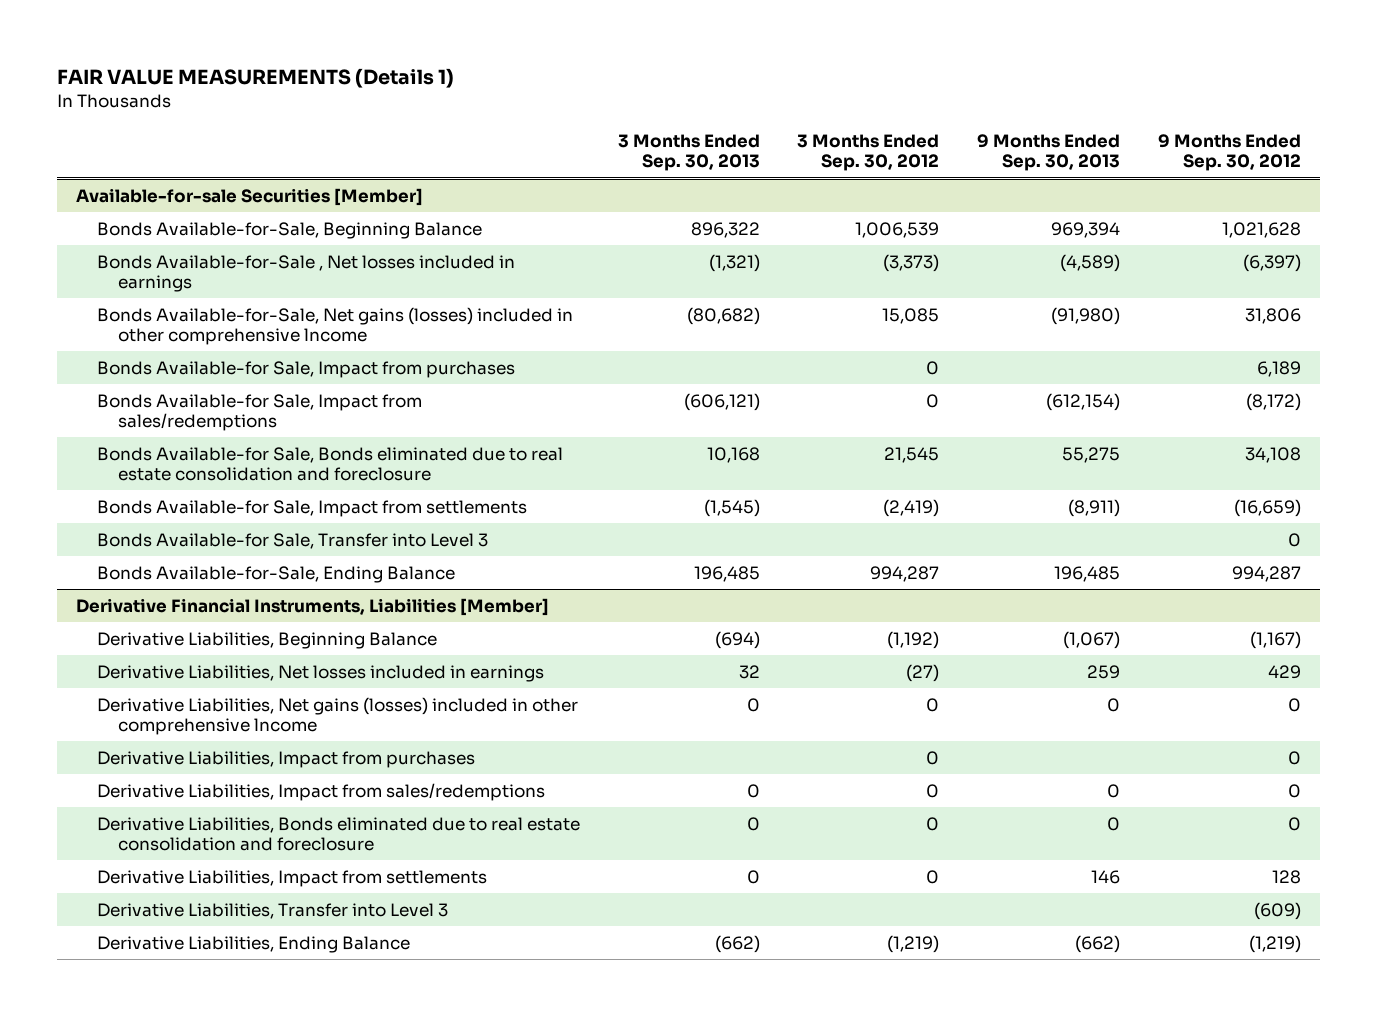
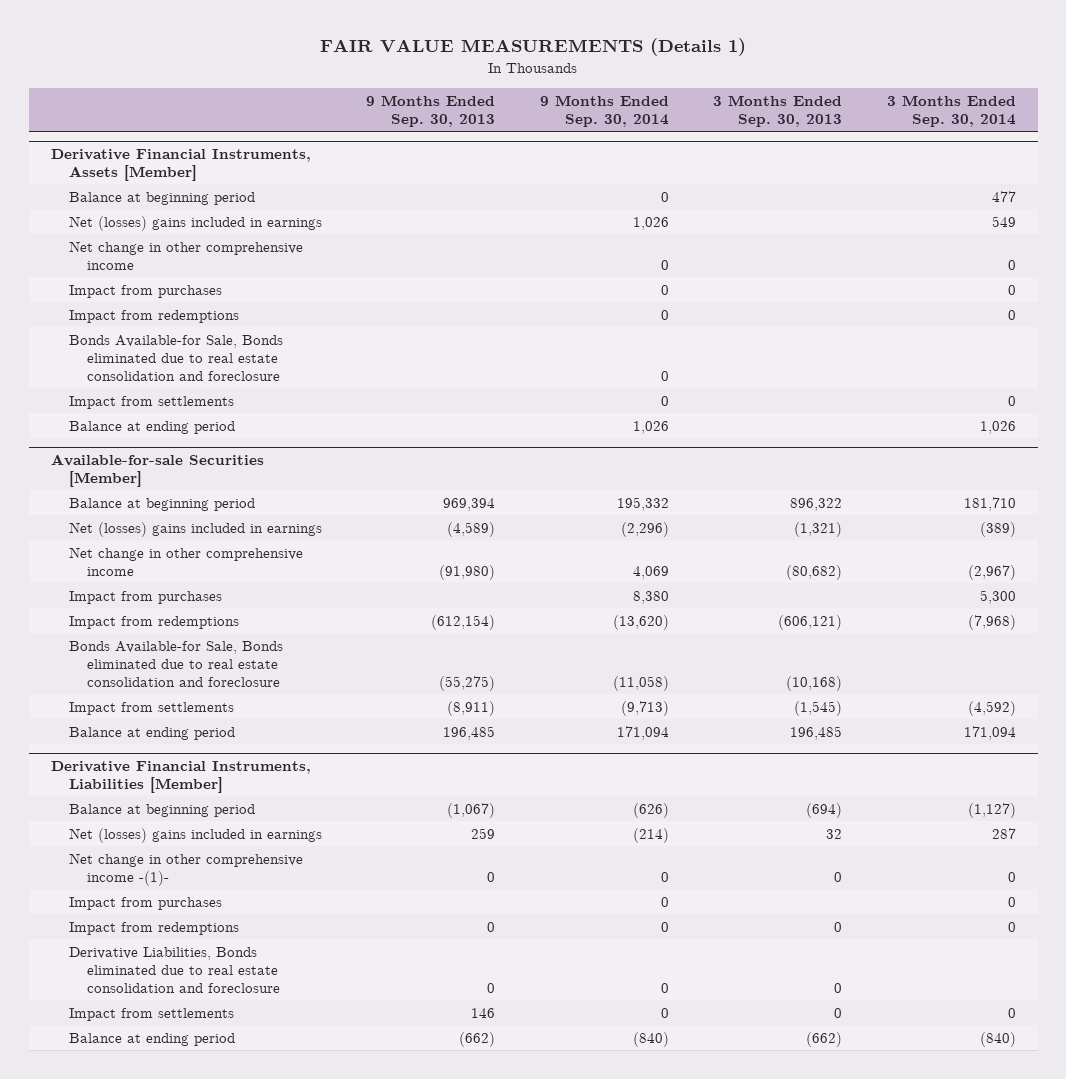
- | 3 Months Ended Sep. 30, 2013 | 3 Months Ended Sep. 30, 2012 | 9 Months Ended Sep. 30, 2013 | 9 Months Ended Sep. 30, 2012
+ | 9 Months Ended Sep. 30, 2013 | 9 Months Ended Sep. 30, 2014 | 3 Months Ended Sep. 30, 2013 | 3 Months Ended Sep. 30, 2014
+ Derivative Financial Instruments, Assets [Member]
+ Balance at beginning period | | 0 | | 477
+ Net (losses) gains included in earnings | | 1,026 | | 549
+ Net change in other comprehensive income | | 0 | | 0
+ Impact from purchases | | 0 | | 0
+ Impact from redemptions | | 0 | | 0
+ Bonds Available-for Sale, Bonds eliminated due to real estate consolidation and foreclosure | | 0 | |
+ Impact from settlements | | 0 | | 0
+ Balance at ending period | | 1,026 | | 1,026
@ Available-for-sale Securities [Member]
- Bonds Available-for-Sale, Beginning Balance | 896,322 | 1,006,539 | 969,394 | 1,021,628
- Bonds Available-for-Sale , Net losses included in earnings | (1,321) | (3,373) | (4,589) | (6,397)
- Bonds Available-for-Sale, Net gains (losses) included in other comprehensive lncome | (80,682) | 15,085 | (91,980) | 31,806
- Bonds Available-for Sale, Impact from purchases | | 0 | | 6,189
- Bonds Available-for Sale, Impact from sales/redemptions | (606,121) | 0 | (612,154) | (8,172)
- Bonds Available-for Sale, Bonds eliminated due to real estate consolidation and foreclosure | 10,168 | 21,545 | 55,275 | 34,108
- Bonds Available-for Sale, Impact from settlements | (1,545) | (2,419) | (8,911) | (16,659)
- Bonds Available-for Sale, Transfer into Level 3 | | | | 0
- Bonds Available-for-Sale, Ending Balance | 196,485 | 994,287 | 196,485 | 994,287
+ Balance at beginning period | 969,394 | 195,332 | 896,322 | 181,710
+ Net (losses) gains included in earnings | (4,589) | (2,296) | (1,321) | (389)
+ Net change in other comprehensive income | (91,980) | 4,069 | (80,682) | (2,967)
+ Impact from purchases | | 8,380 | | 5,300
+ Impact from redemptions | (612,154) | (13,620) | (606,121) | (7,968)
+ Bonds Available-for Sale, Bonds eliminated due to real estate consolidation and foreclosure | (55,275) | (11,058) | (10,168) |
+ Impact from settlements | (8,911) | (9,713) | (1,545) | (4,592)
+ Balance at ending period | 196,485 | 171,094 | 196,485 | 171,094
@ Derivative Financial Instruments, Liabilities [Member]
- Derivative Liabilities, Beginning Balance | (694) | (1,192) | (1,067) | (1,167)
- Derivative Liabilities, Net losses included in earnings | 32 | (27) | 259 | 429
- Derivative Liabilities, Net gains (losses) included in other comprehensive lncome | 0 | 0 | 0 | 0
- Derivative Liabilities, Impact from purchases | | 0 | | 0
- Derivative Liabilities, Impact from sales/redemptions | 0 | 0 | 0 | 0
+ Balance at beginning period | (1,067) | (626) | (694) | (1,127)
+ Net (losses) gains included in earnings | 259 | (214) | 32 | 287
+ Net change in other comprehensive income -(1)- | 0 | 0 | 0 | 0
+ Impact from purchases | | 0 | | 0
+ Impact from redemptions | 0 | 0 | 0 | 0
- Derivative Liabilities, Impact from settlements | 0 | 0 | 146 | 128
- Derivative Liabilities, Transfer into Level 3 | | | | (609)
- Derivative Liabilities, Ending Balance | (662) | (1,219) | (662) | (1,219)
+ Impact from settlements | 146 | 0 | 0 | 0
+ Balance at ending period | (662) | (840) | (662) | (840)

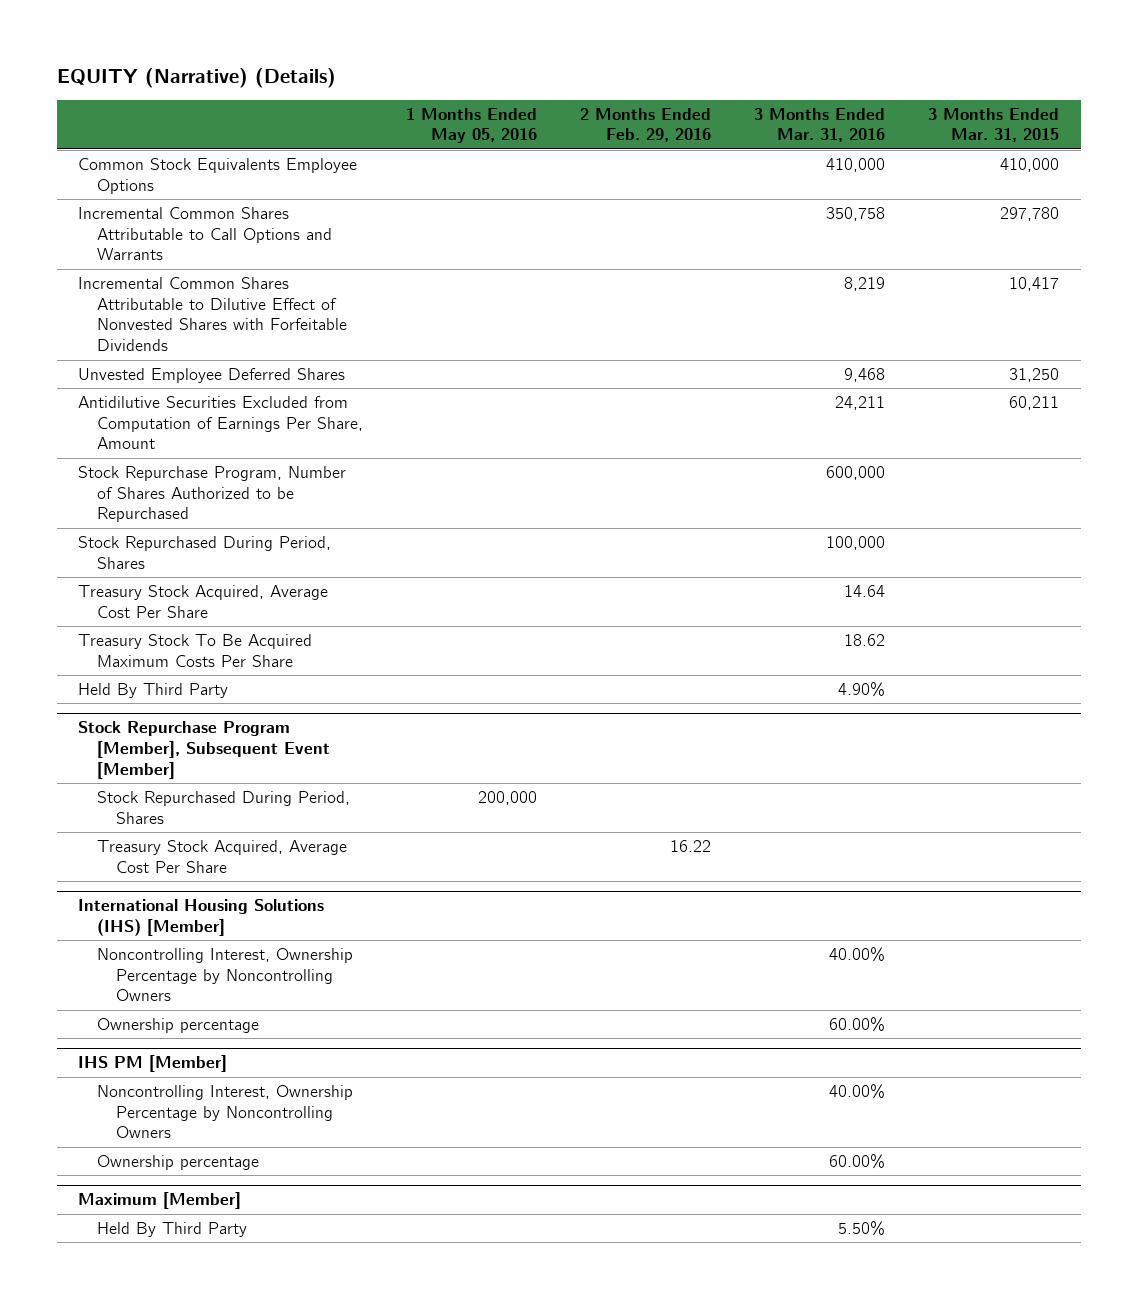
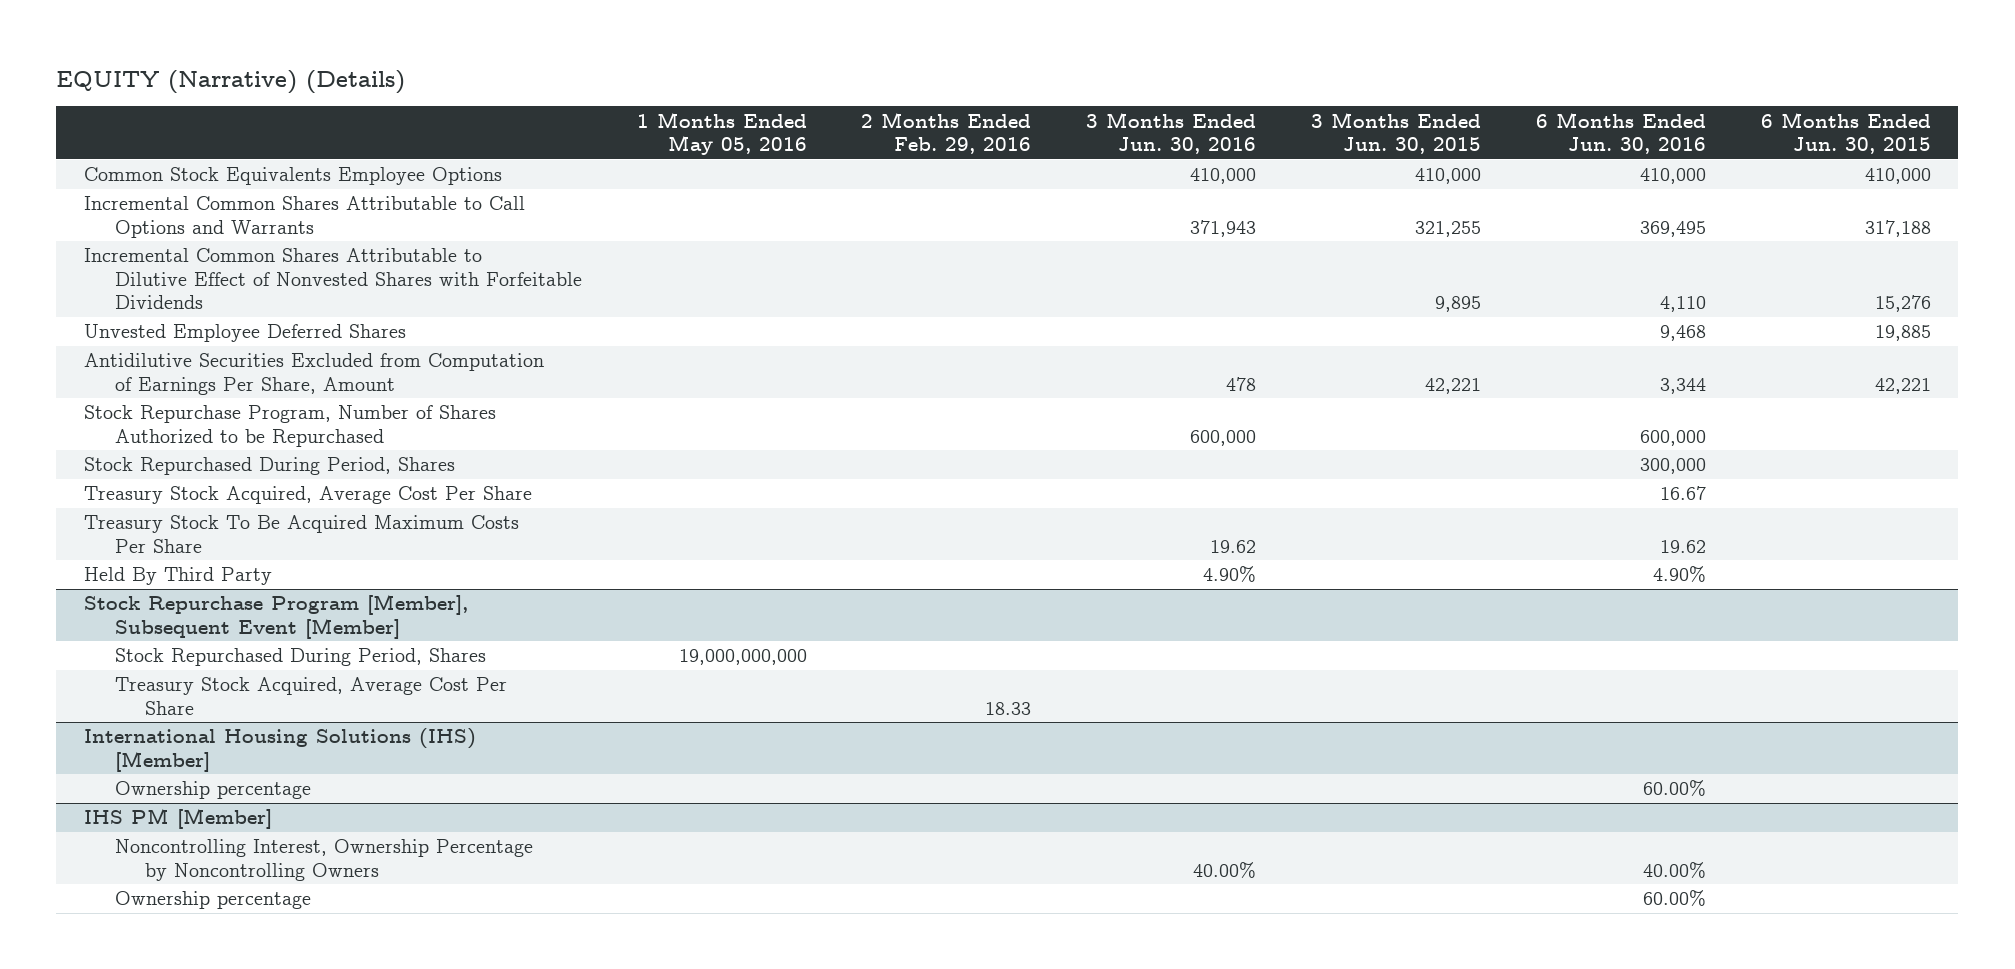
- | 1 Months Ended May 05, 2016 | 2 Months Ended Feb. 29, 2016 | 3 Months Ended Mar. 31, 2016 | 3 Months Ended Mar. 31, 2015
+ | 1 Months Ended May 05, 2016 | 2 Months Ended Feb. 29, 2016 | 3 Months Ended Jun. 30, 2016 | 3 Months Ended Jun. 30, 2015 | 6 Months Ended Jun. 30, 2016 | 6 Months Ended Jun. 30, 2015
@ Stock Repurchase Program [Member], Subsequent Event [Member]
- Stock Repurchased During Period, Shares | 200,000 | | |
- Treasury Stock Acquired, Average Cost Per Share | | 16.22 | |
+ Stock Repurchased During Period, Shares | 19,000,000,000 | | | | |
+ Treasury Stock Acquired, Average Cost Per Share | | 18.33 | | | |
@ International Housing Solutions (IHS) [Member]
- Noncontrolling Interest, Ownership Percentage by Noncontrolling Owners | | | 40.00% |
- Maximum [Member]
- Held By Third Party | | | 5.50% |

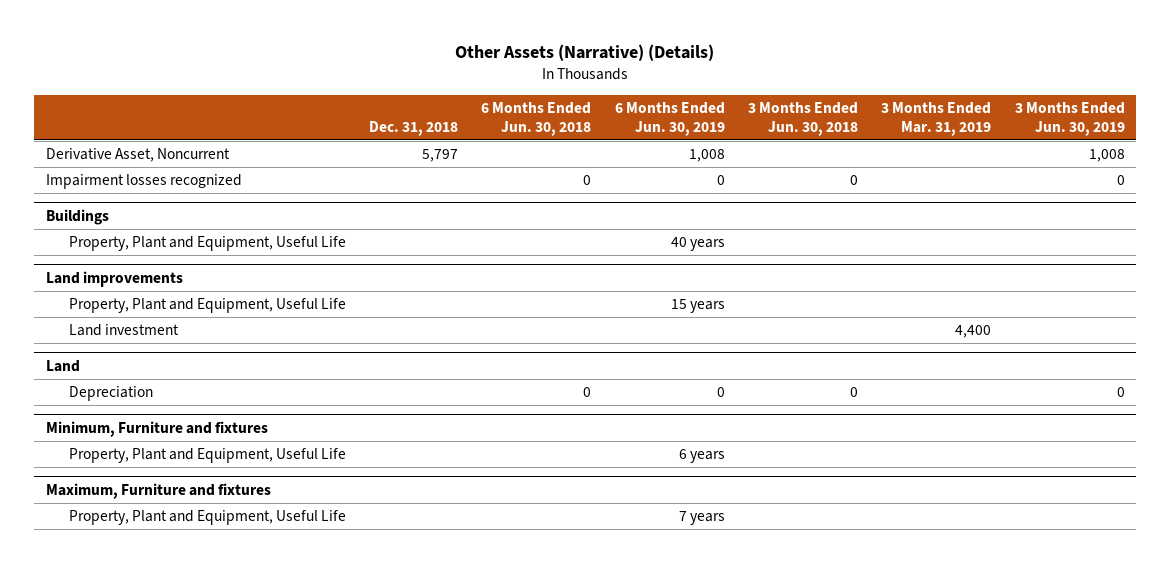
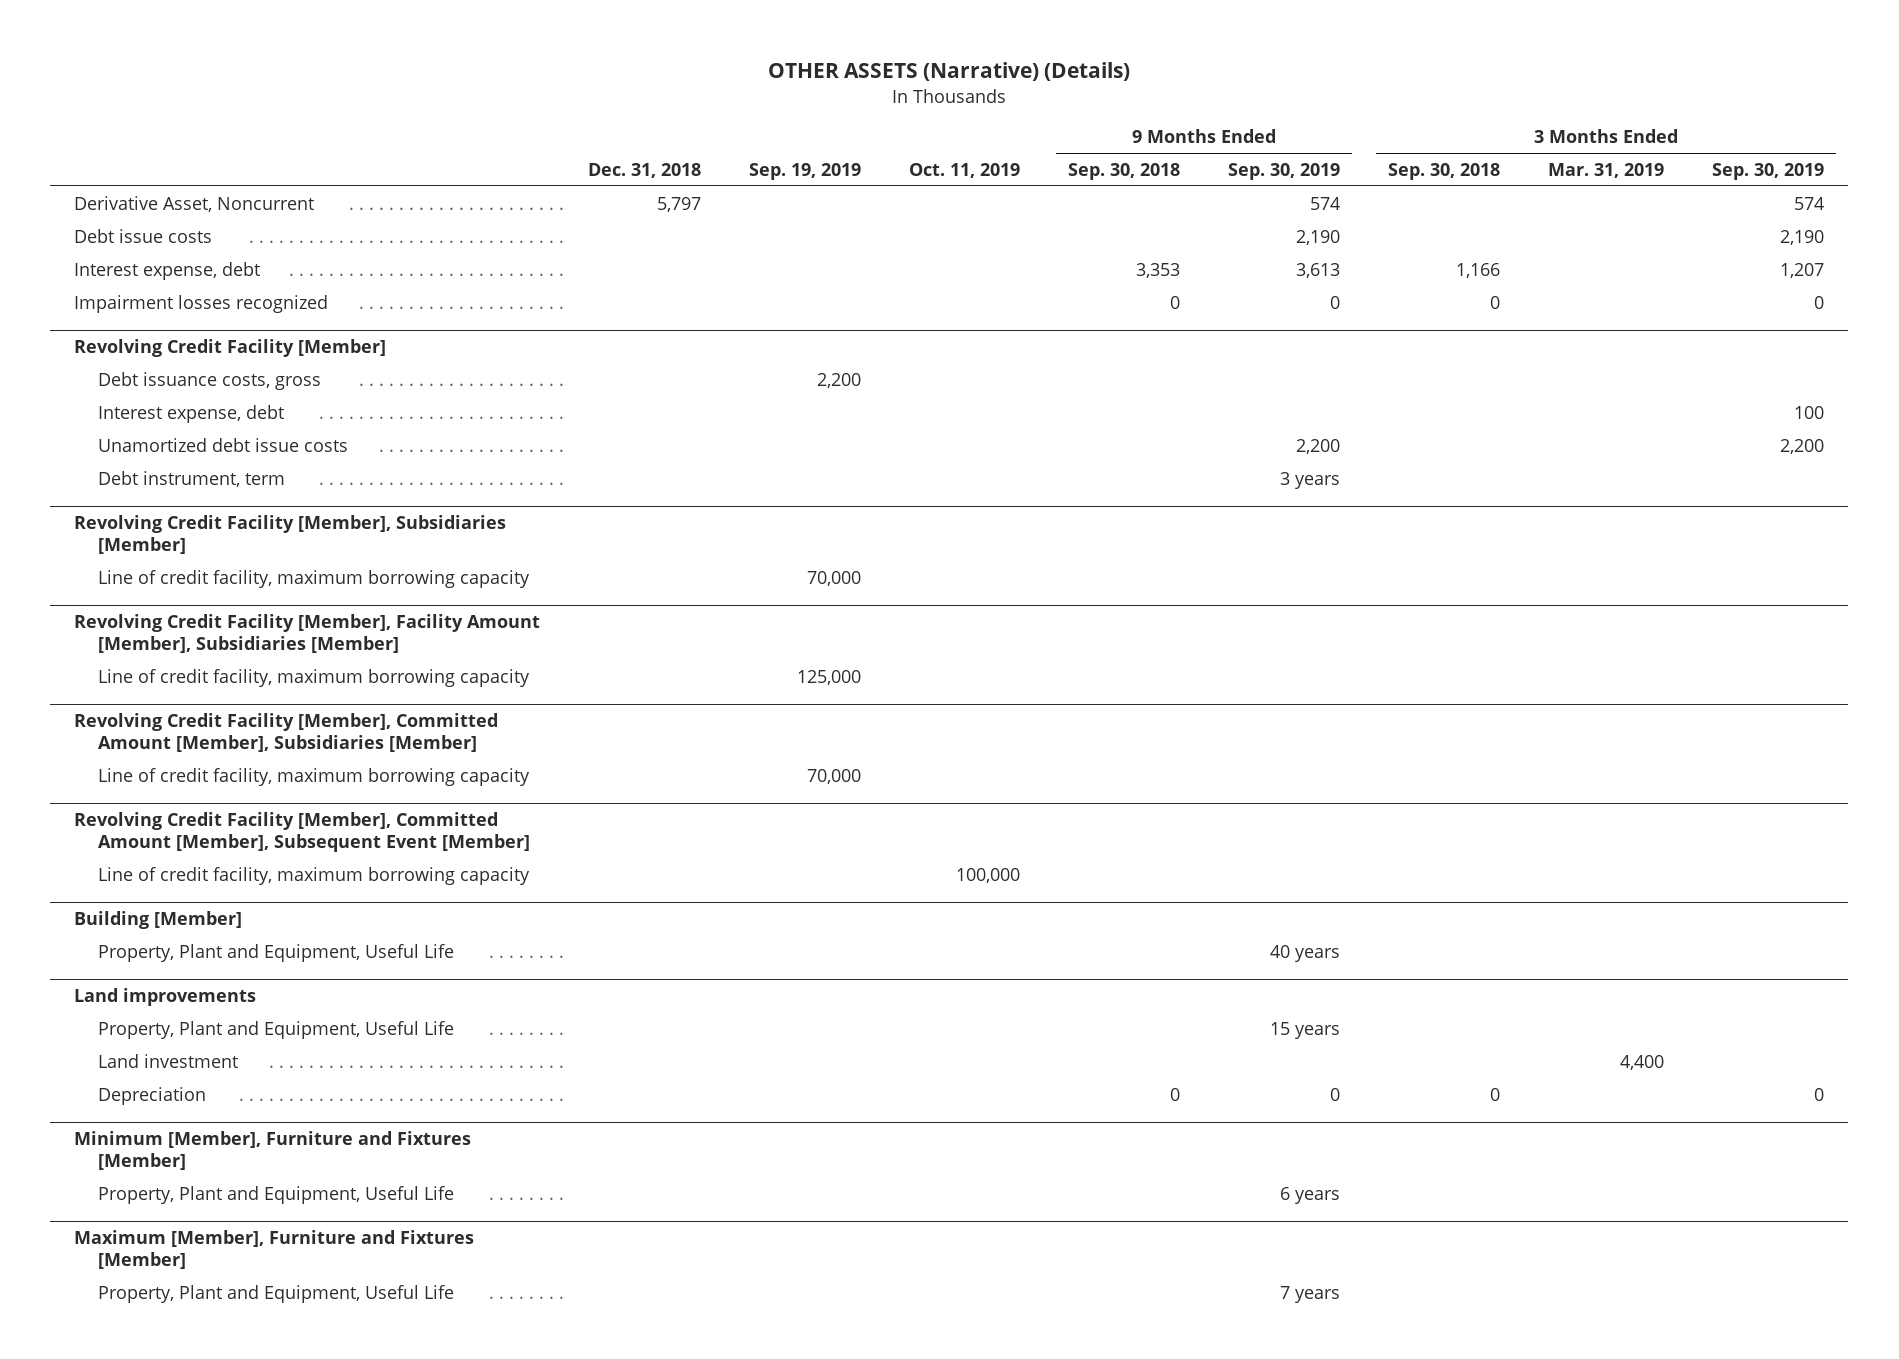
- Other Assets (Narrative) (Details)
+ OTHER ASSETS (Narrative) (Details)
- | Dec. 31, 2018 | 6 Months Ended Jun. 30, 2018 | 6 Months Ended Jun. 30, 2019 | 3 Months Ended Jun. 30, 2018 | 3 Months Ended Mar. 31, 2019 | 3 Months Ended Jun. 30, 2019
+ | Dec. 31, 2018 | Sep. 19, 2019 | Oct. 11, 2019 | 9 Months Ended Sep. 30, 2018 | 9 Months Ended Sep. 30, 2019 | 3 Months Ended Sep. 30, 2018 | 3 Months Ended Mar. 31, 2019 | 3 Months Ended Sep. 30, 2019
+ Debt issue costs | | | | | 2,190 | | | 2,190
+ Interest expense, debt | | | | 3,353 | 3,613 | 1,166 | | 1,207
- Buildings
+ Revolving Credit Facility [Member]
+ Debt issuance costs, gross | | 2,200 | | | | | |
+ Interest expense, debt | | | | | | | | 100
+ Unamortized debt issue costs | | | | | 2,200 | | | 2,200
+ Debt instrument, term | | | | | 3 years | | |
+ Revolving Credit Facility [Member], Subsidiaries [Member]
+ Line of credit facility, maximum borrowing capacity | | 70,000 | | | | | |
+ Revolving Credit Facility [Member], Facility Amount [Member], Subsidiaries [Member]
+ Line of credit facility, maximum borrowing capacity | | 125,000 | | | | | |
+ Revolving Credit Facility [Member], Committed Amount [Member], Subsidiaries [Member]
+ Line of credit facility, maximum borrowing capacity | | 70,000 | | | | | |
+ Revolving Credit Facility [Member], Committed Amount [Member], Subsequent Event [Member]
+ Line of credit facility, maximum borrowing capacity | | | 100,000 | | | | |
+ Building [Member]
- Land
- Depreciation | | 0 | 0 | 0 | | 0
- Minimum, Furniture and fixtures
@ Land improvements
+ Depreciation | | | | 0 | 0 | 0 | | 0
+ Minimum [Member], Furniture and Fixtures [Member]
- Maximum, Furniture and fixtures
+ Maximum [Member], Furniture and Fixtures [Member]

